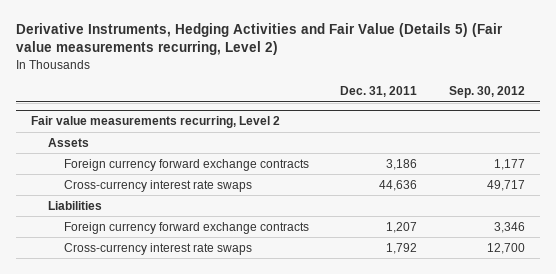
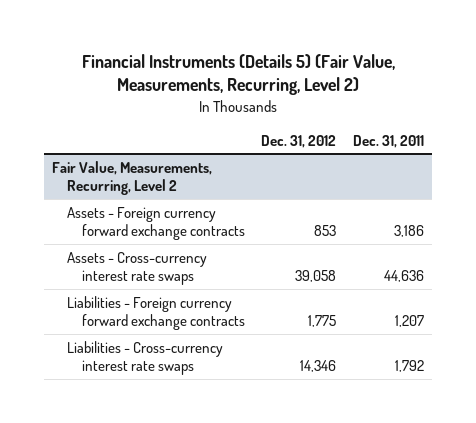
- Derivative Instruments, Hedging Activities and Fair Value (Details 5) (Fair value measurements recurring, Level 2)
+ Financial Instruments (Details 5) (Fair Value, Measurements, Recurring, Level 2)
- | Dec. 31, 2011 | Sep. 30, 2012
+ | Dec. 31, 2012 | Dec. 31, 2011
- Fair value measurements recurring, Level 2
- Assets
- Foreign currency forward exchange contracts | 3,186 | 1,177
- Cross-currency interest rate swaps | 44,636 | 49,717
- Liabilities
- Foreign currency forward exchange contracts | 1,207 | 3,346
- Cross-currency interest rate swaps | 1,792 | 12,700
+ Fair Value, Measurements, Recurring, Level 2
+ Assets - Foreign currency forward exchange contracts | 853 | 3,186
+ Assets - Cross-currency interest rate swaps | 39,058 | 44,636
+ Liabilities - Foreign currency forward exchange contracts | 1,775 | 1,207
+ Liabilities - Cross-currency interest rate swaps | 14,346 | 1,792

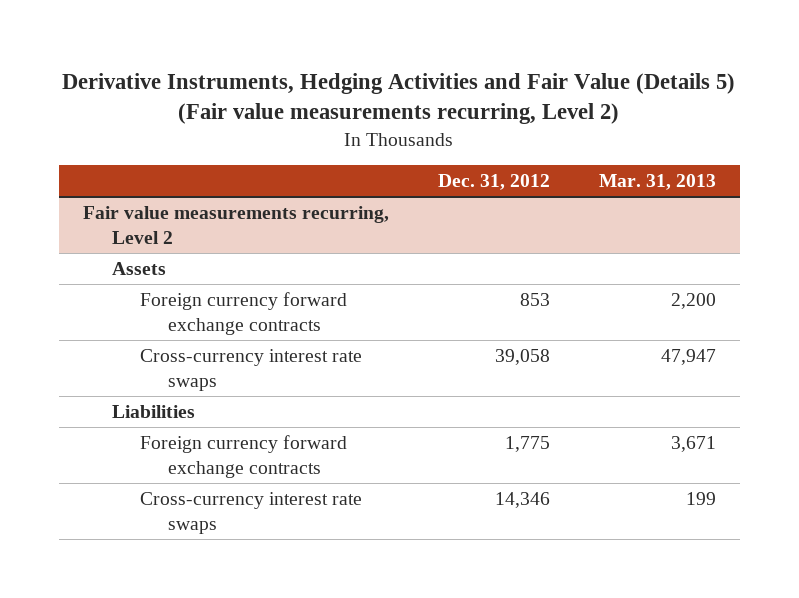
- Financial Instruments (Details 5) (Fair Value, Measurements, Recurring, Level 2)
+ Derivative Instruments, Hedging Activities and Fair Value (Details 5) (Fair value measurements recurring, Level 2)
- | Dec. 31, 2012 | Dec. 31, 2011
+ | Dec. 31, 2012 | Mar. 31, 2013
- Fair Value, Measurements, Recurring, Level 2
- Assets - Foreign currency forward exchange contracts | 853 | 3,186
- Assets - Cross-currency interest rate swaps | 39,058 | 44,636
- Liabilities - Foreign currency forward exchange contracts | 1,775 | 1,207
- Liabilities - Cross-currency interest rate swaps | 14,346 | 1,792
+ Fair value measurements recurring, Level 2
+ Assets
+ Foreign currency forward exchange contracts | 853 | 2,200
+ Cross-currency interest rate swaps | 39,058 | 47,947
+ Liabilities
+ Foreign currency forward exchange contracts | 1,775 | 3,671
+ Cross-currency interest rate swaps | 14,346 | 199

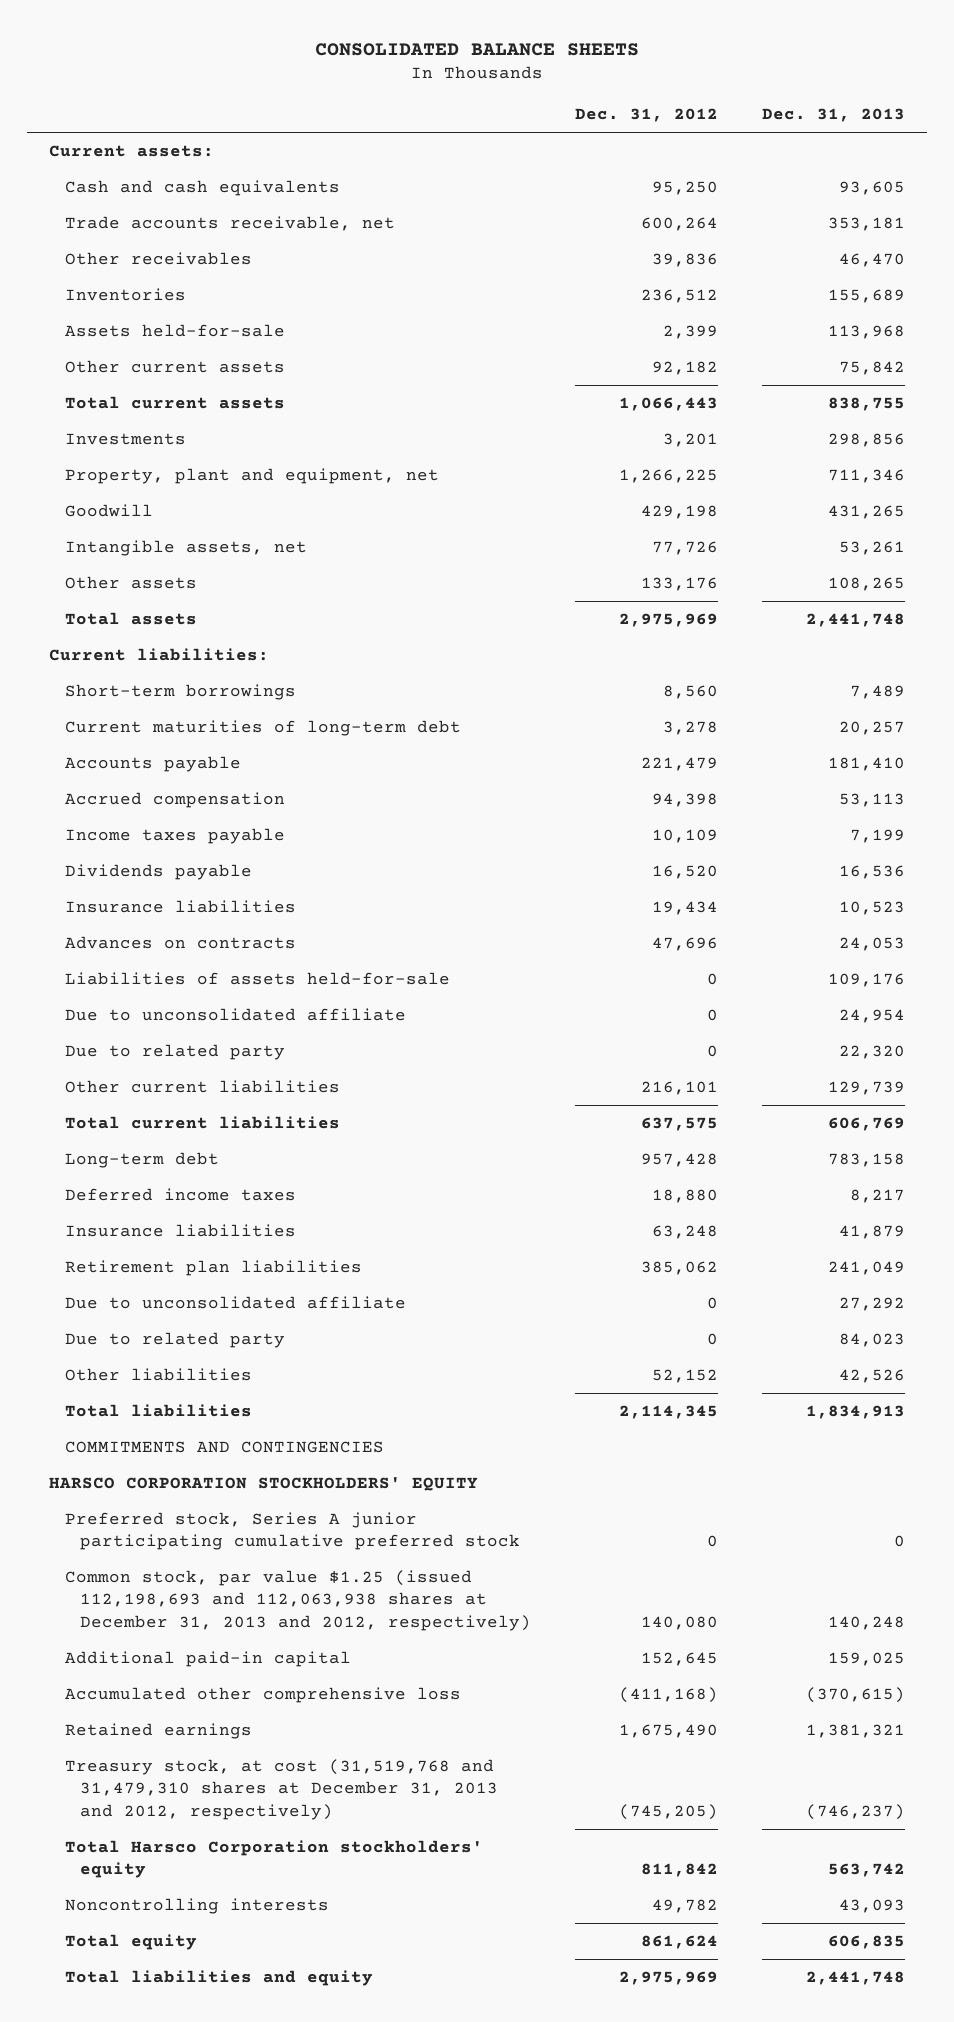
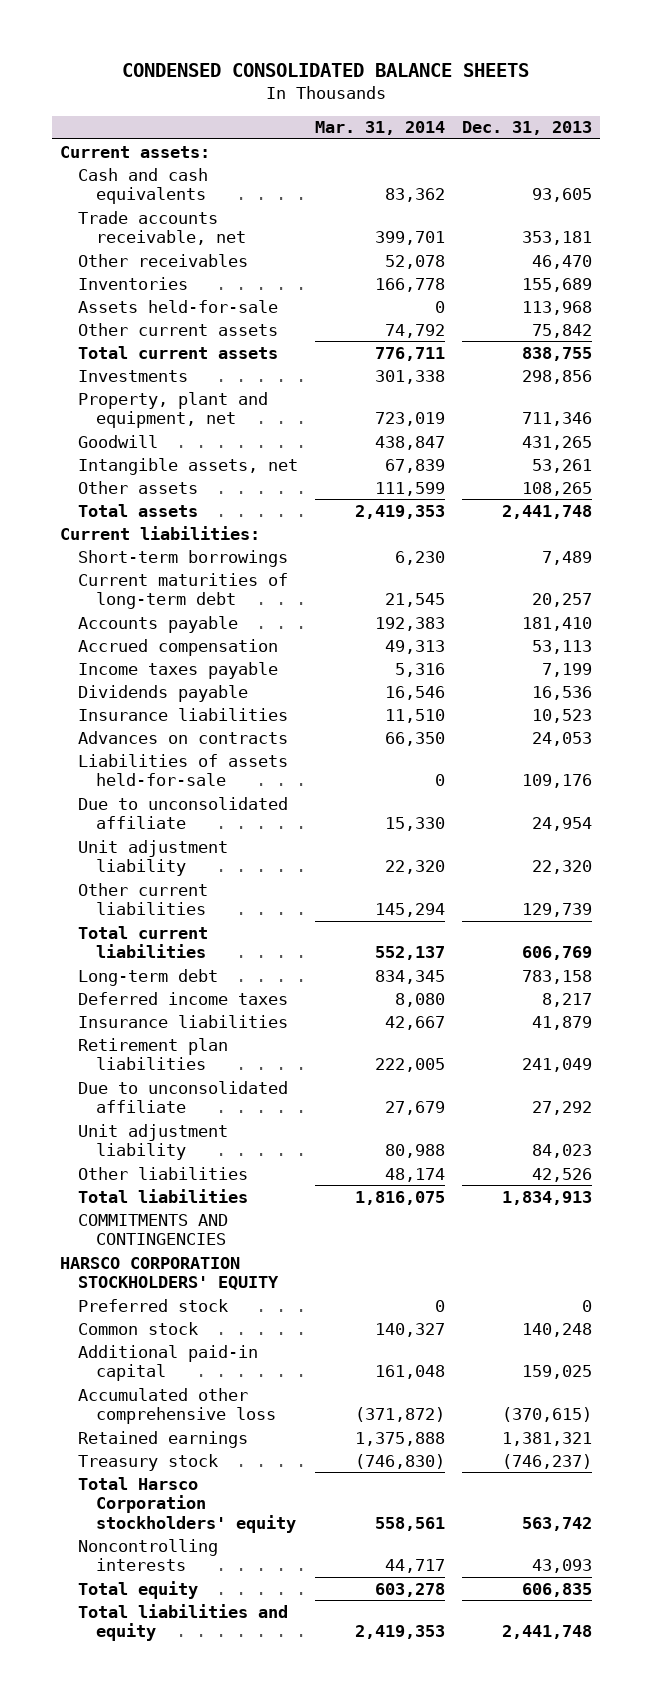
- CONSOLIDATED BALANCE SHEETS
+ CONDENSED CONSOLIDATED BALANCE SHEETS
- | Dec. 31, 2012 | Dec. 31, 2013
+ | Mar. 31, 2014 | Dec. 31, 2013
- Due to related party | 0 | 22,320
+ Unit adjustment liability | 22,320 | 22,320
- Due to related party | 0 | 84,023
+ Unit adjustment liability | 80,988 | 84,023
- Preferred stock, Series A junior participating cumulative preferred stock | 0 | 0
- Common stock, par value $1.25 (issued 112,198,693 and 112,063,938 shares at December 31, 2013 and 2012, respectively) | 140,080 | 140,248
+ Preferred stock | 0 | 0
+ Common stock | 140,327 | 140,248
- Treasury stock, at cost (31,519,768 and 31,479,310 shares at December 31, 2013 and 2012, respectively) | (745,205) | (746,237)
+ Treasury stock | (746,830) | (746,237)

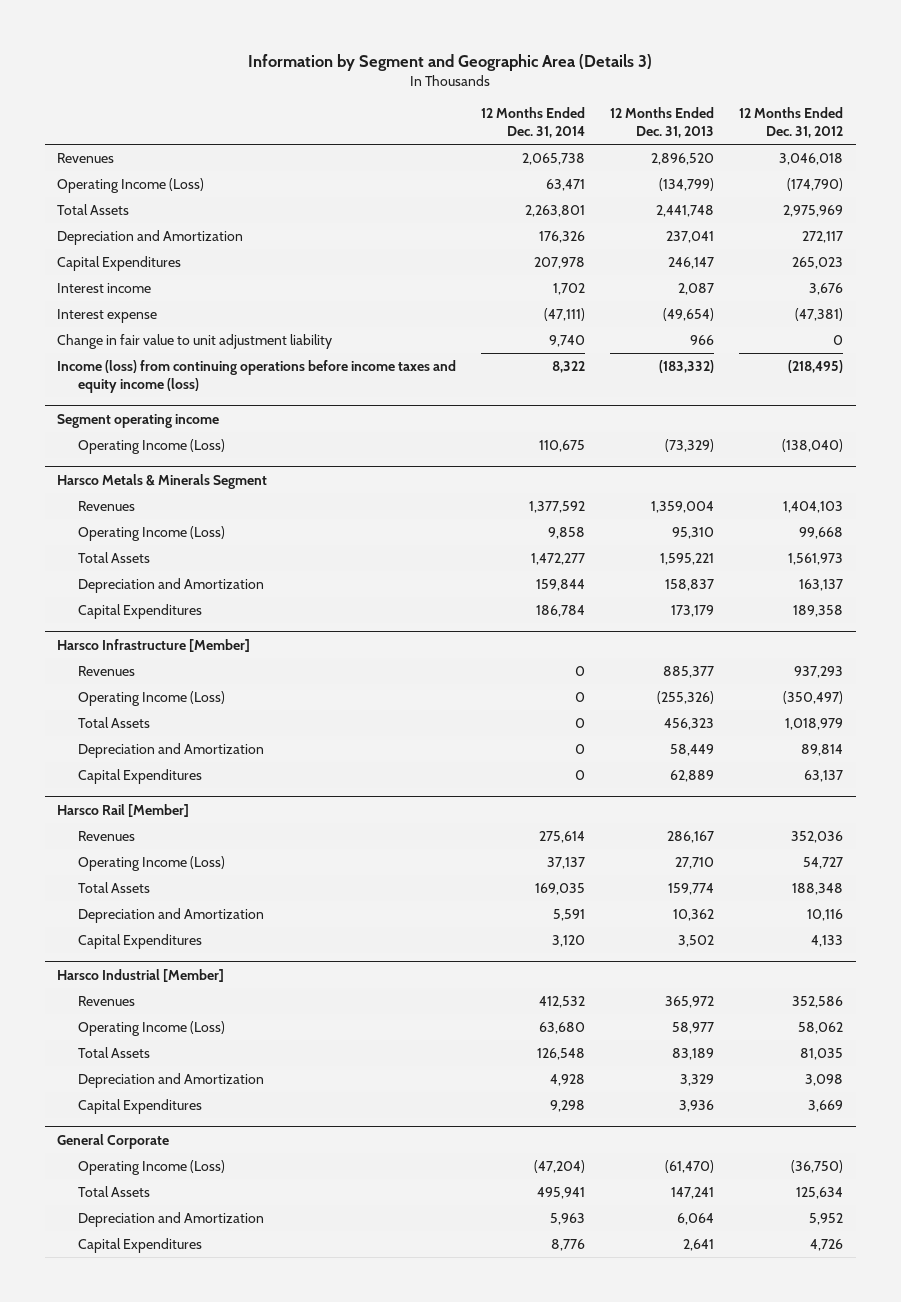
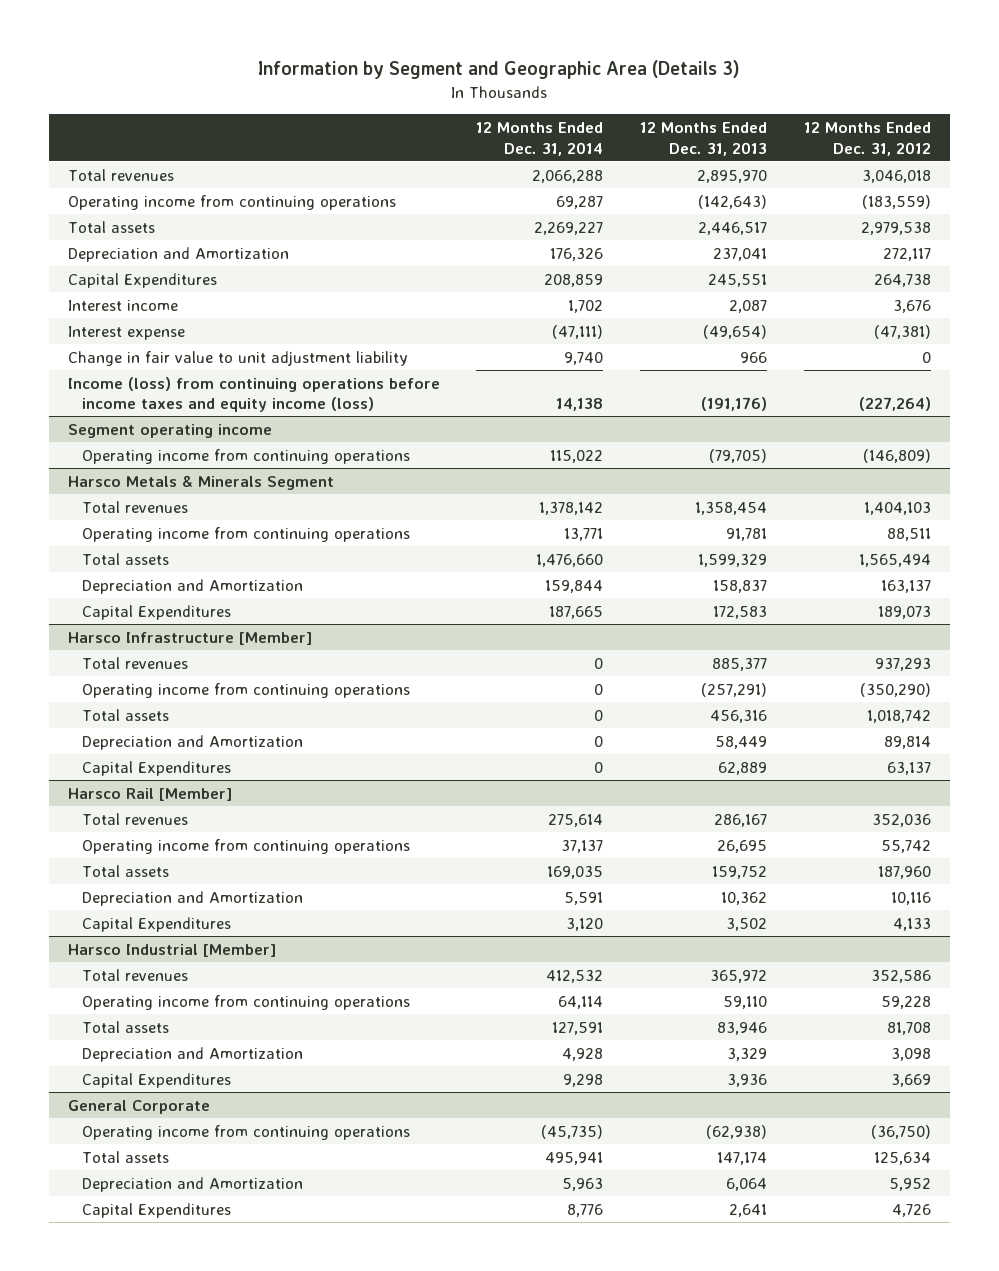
- Revenues | 2,065,738 | 2,896,520 | 3,046,018
- Operating Income (Loss) | 63,471 | (134,799) | (174,790)
- Total Assets | 2,263,801 | 2,441,748 | 2,975,969
+ Total revenues | 2,066,288 | 2,895,970 | 3,046,018
+ Operating income from continuing operations | 69,287 | (142,643) | (183,559)
+ Total assets | 2,269,227 | 2,446,517 | 2,979,538
- Capital Expenditures | 207,978 | 246,147 | 265,023
+ Capital Expenditures | 208,859 | 245,551 | 264,738
- Income (loss) from continuing operations before income taxes and equity income (loss) | 8,322 | (183,332) | (218,495)
+ Income (loss) from continuing operations before income taxes and equity income (loss) | 14,138 | (191,176) | (227,264)
@ Segment operating income
- Operating Income (Loss) | 110,675 | (73,329) | (138,040)
+ Operating income from continuing operations | 115,022 | (79,705) | (146,809)
@ Harsco Metals & Minerals Segment
- Revenues | 1,377,592 | 1,359,004 | 1,404,103
- Operating Income (Loss) | 9,858 | 95,310 | 99,668
- Total Assets | 1,472,277 | 1,595,221 | 1,561,973
+ Total revenues | 1,378,142 | 1,358,454 | 1,404,103
+ Operating income from continuing operations | 13,771 | 91,781 | 88,511
+ Total assets | 1,476,660 | 1,599,329 | 1,565,494
- Capital Expenditures | 186,784 | 173,179 | 189,358
+ Capital Expenditures | 187,665 | 172,583 | 189,073
@ Harsco Infrastructure [Member]
- Revenues | 0 | 885,377 | 937,293
- Operating Income (Loss) | 0 | (255,326) | (350,497)
- Total Assets | 0 | 456,323 | 1,018,979
+ Total revenues | 0 | 885,377 | 937,293
+ Operating income from continuing operations | 0 | (257,291) | (350,290)
+ Total assets | 0 | 456,316 | 1,018,742
@ Harsco Rail [Member]
- Revenues | 275,614 | 286,167 | 352,036
- Operating Income (Loss) | 37,137 | 27,710 | 54,727
- Total Assets | 169,035 | 159,774 | 188,348
+ Total revenues | 275,614 | 286,167 | 352,036
+ Operating income from continuing operations | 37,137 | 26,695 | 55,742
+ Total assets | 169,035 | 159,752 | 187,960
@ Harsco Industrial [Member]
- Revenues | 412,532 | 365,972 | 352,586
- Operating Income (Loss) | 63,680 | 58,977 | 58,062
- Total Assets | 126,548 | 83,189 | 81,035
+ Total revenues | 412,532 | 365,972 | 352,586
+ Operating income from continuing operations | 64,114 | 59,110 | 59,228
+ Total assets | 127,591 | 83,946 | 81,708
@ General Corporate
- Operating Income (Loss) | (47,204) | (61,470) | (36,750)
- Total Assets | 495,941 | 147,241 | 125,634
+ Operating income from continuing operations | (45,735) | (62,938) | (36,750)
+ Total assets | 495,941 | 147,174 | 125,634

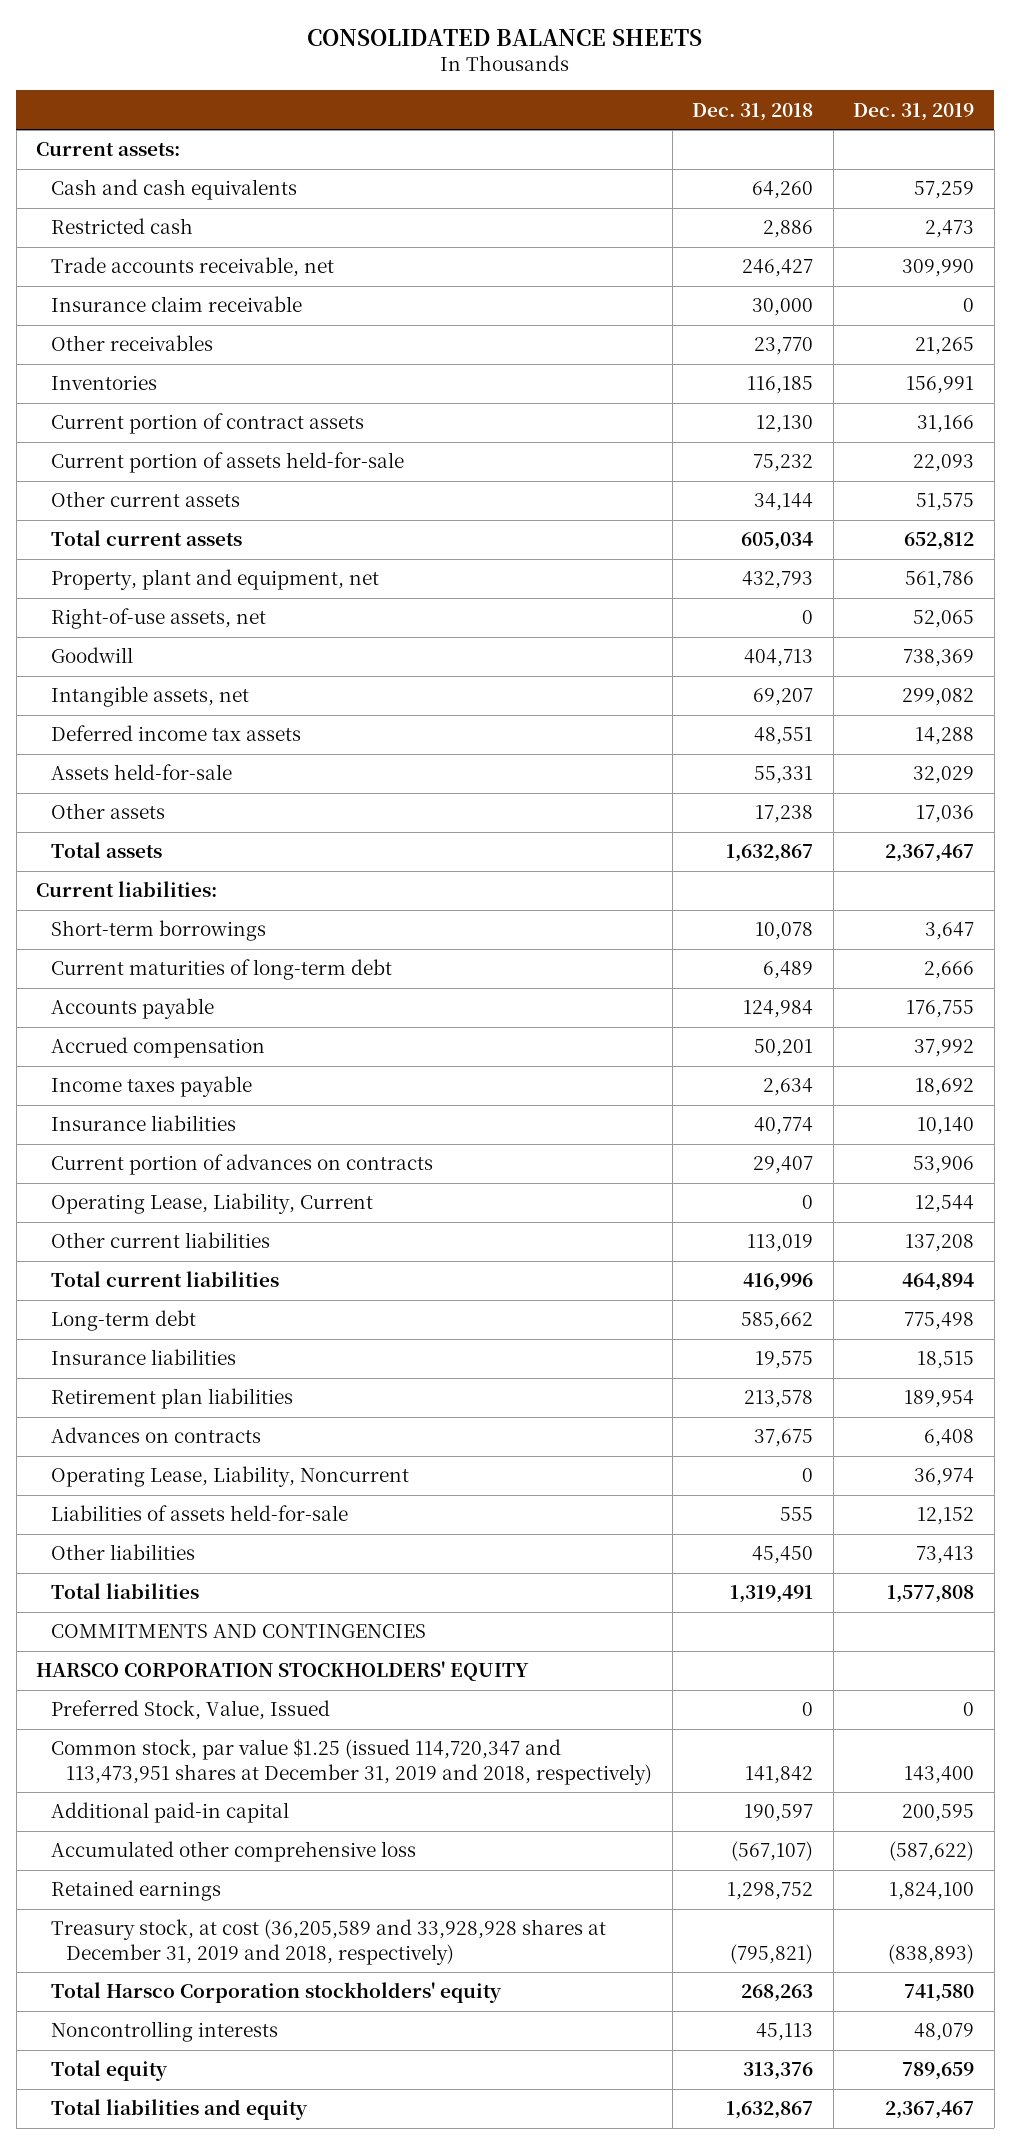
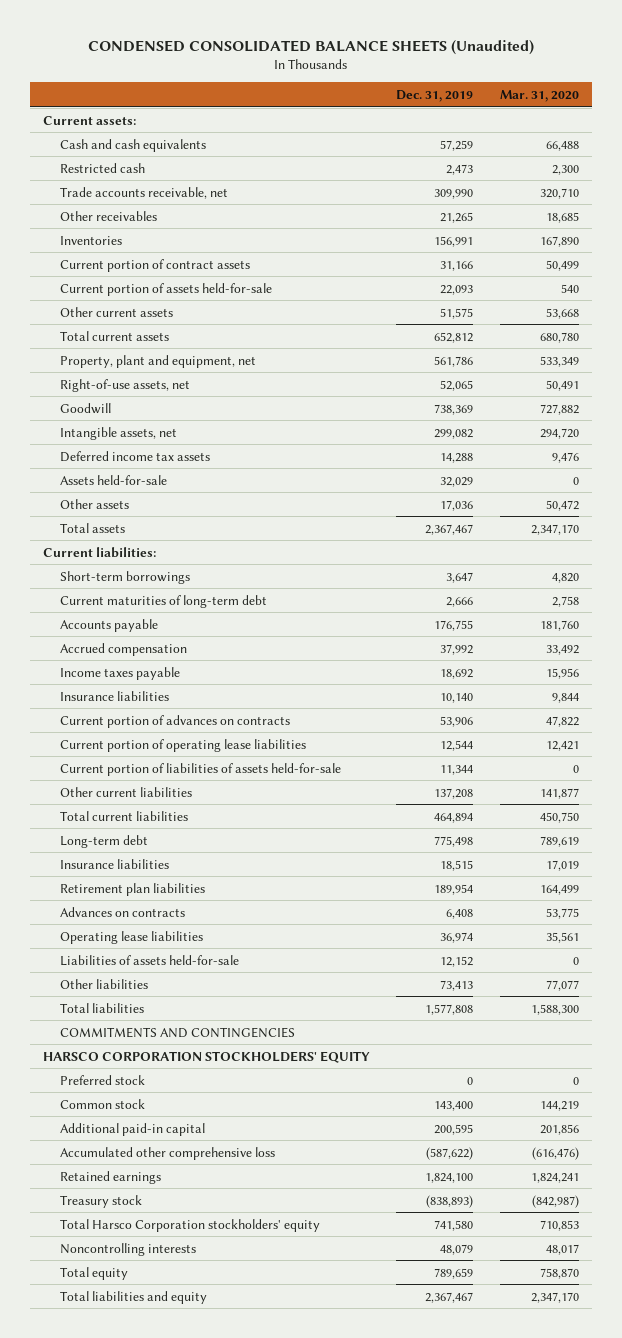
- CONSOLIDATED BALANCE SHEETS
+ CONDENSED CONSOLIDATED BALANCE SHEETS (Unaudited)
- | Dec. 31, 2018 | Dec. 31, 2019
+ | Dec. 31, 2019 | Mar. 31, 2020
- Insurance claim receivable | 30,000 | 0
- Operating Lease, Liability, Current | 0 | 12,544
+ Current portion of operating lease liabilities | 12,544 | 12,421
+ Current portion of liabilities of assets held-for-sale | 11,344 | 0
- Operating Lease, Liability, Noncurrent | 0 | 36,974
+ Operating lease liabilities | 36,974 | 35,561
- Preferred Stock, Value, Issued | 0 | 0
- Common stock, par value $1.25 (issued 114,720,347 and 113,473,951 shares at December 31, 2019 and 2018, respectively) | 141,842 | 143,400
+ Preferred stock | 0 | 0
+ Common stock | 143,400 | 144,219
- Treasury stock, at cost (36,205,589 and 33,928,928 shares at December 31, 2019 and 2018, respectively) | (795,821) | (838,893)
+ Treasury stock | (838,893) | (842,987)

